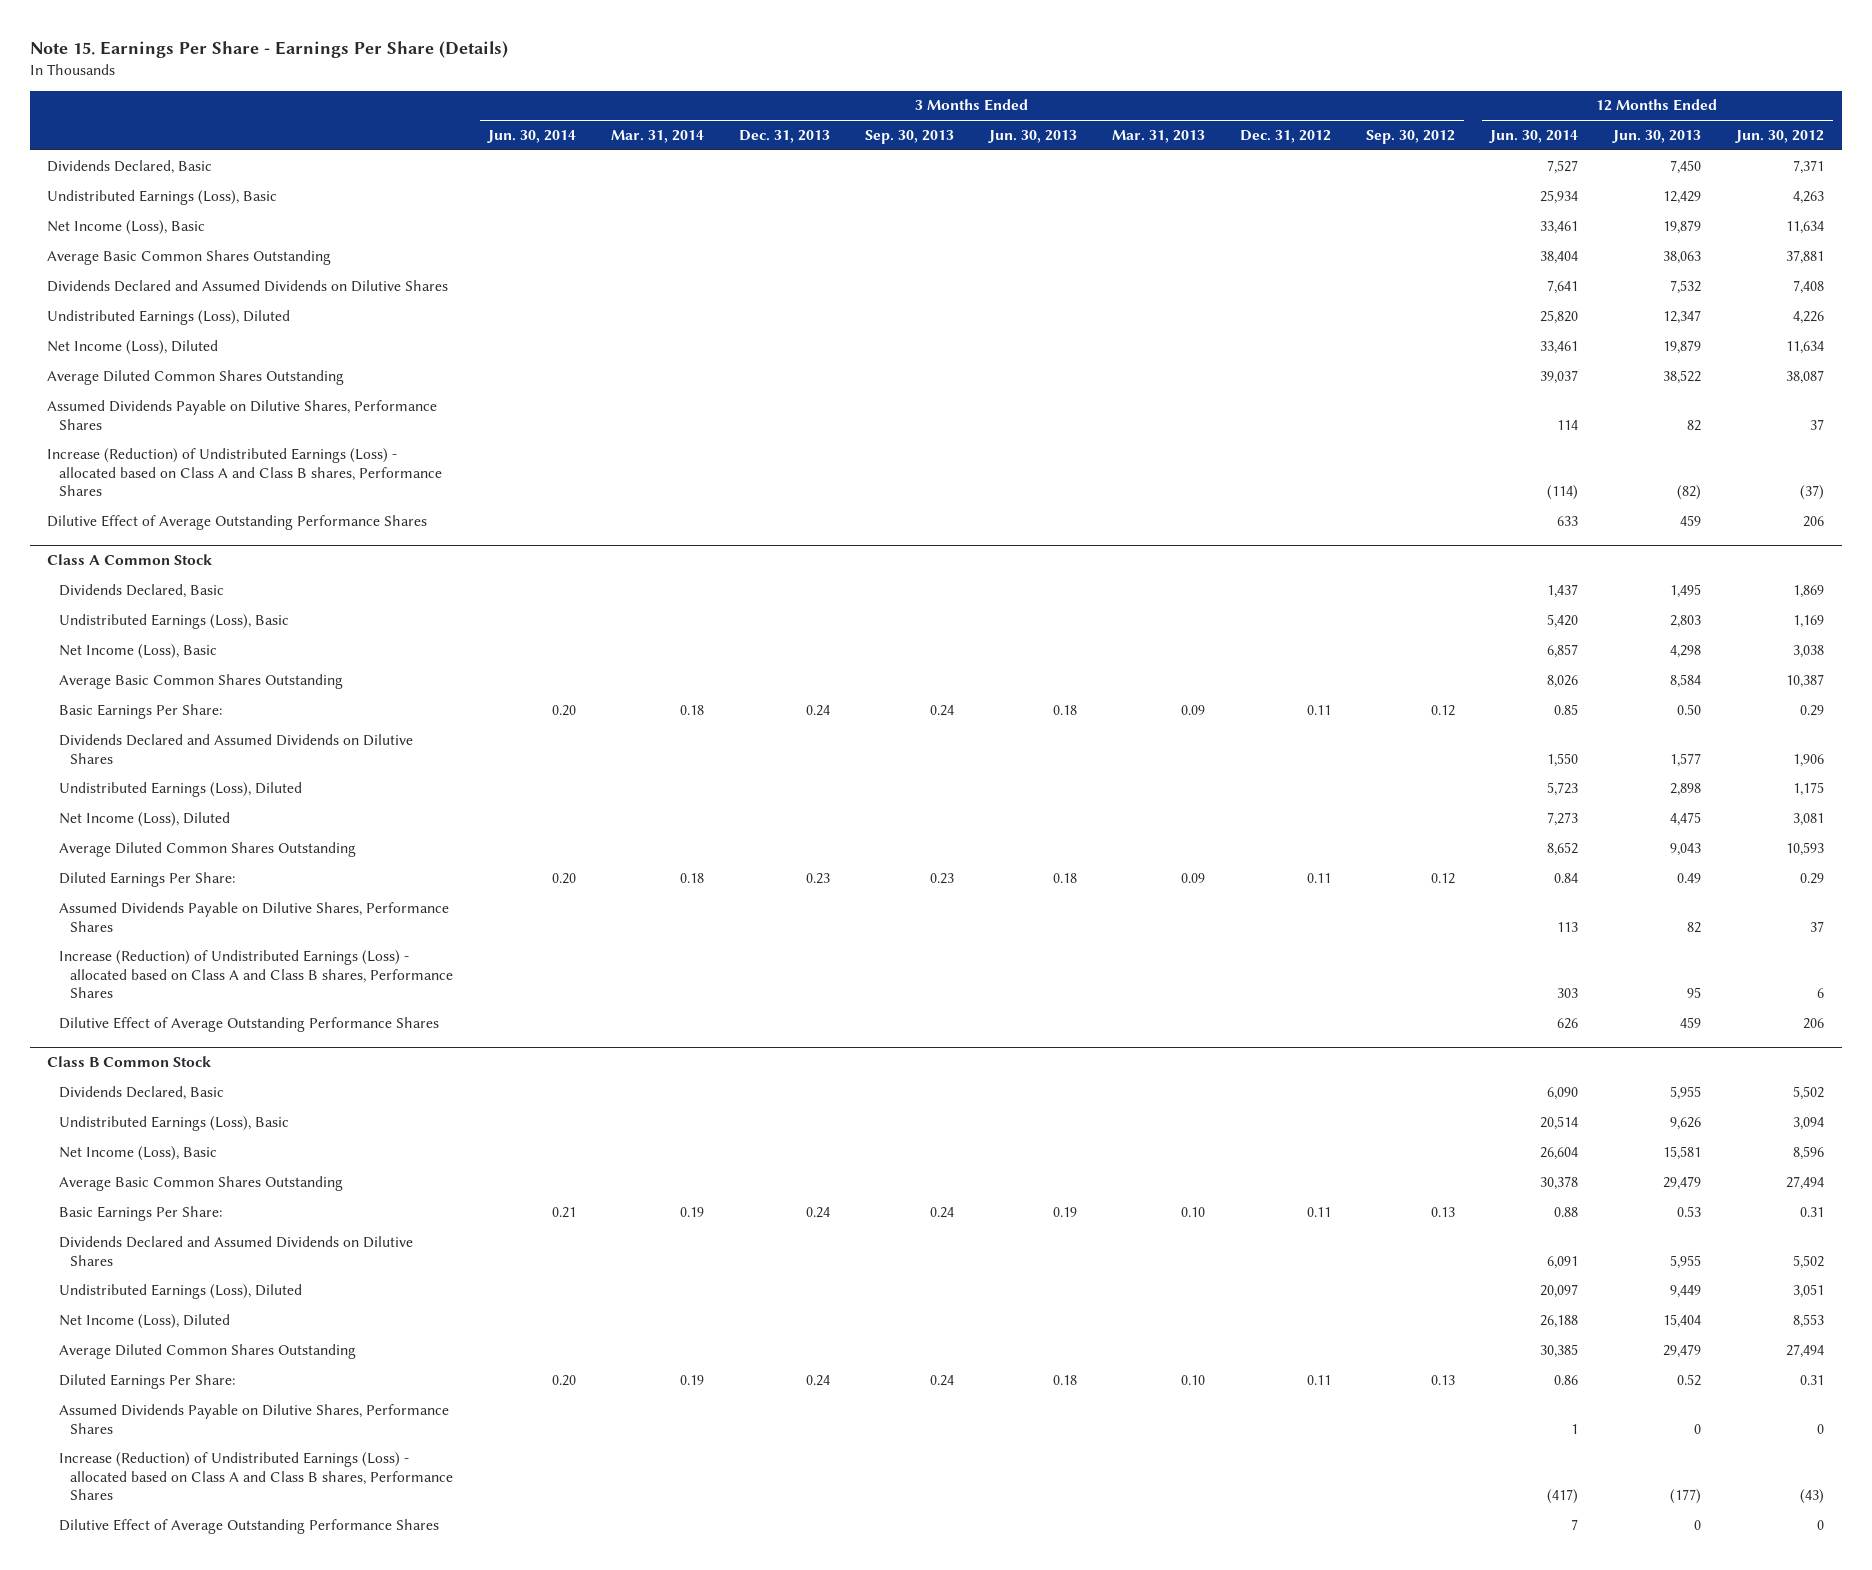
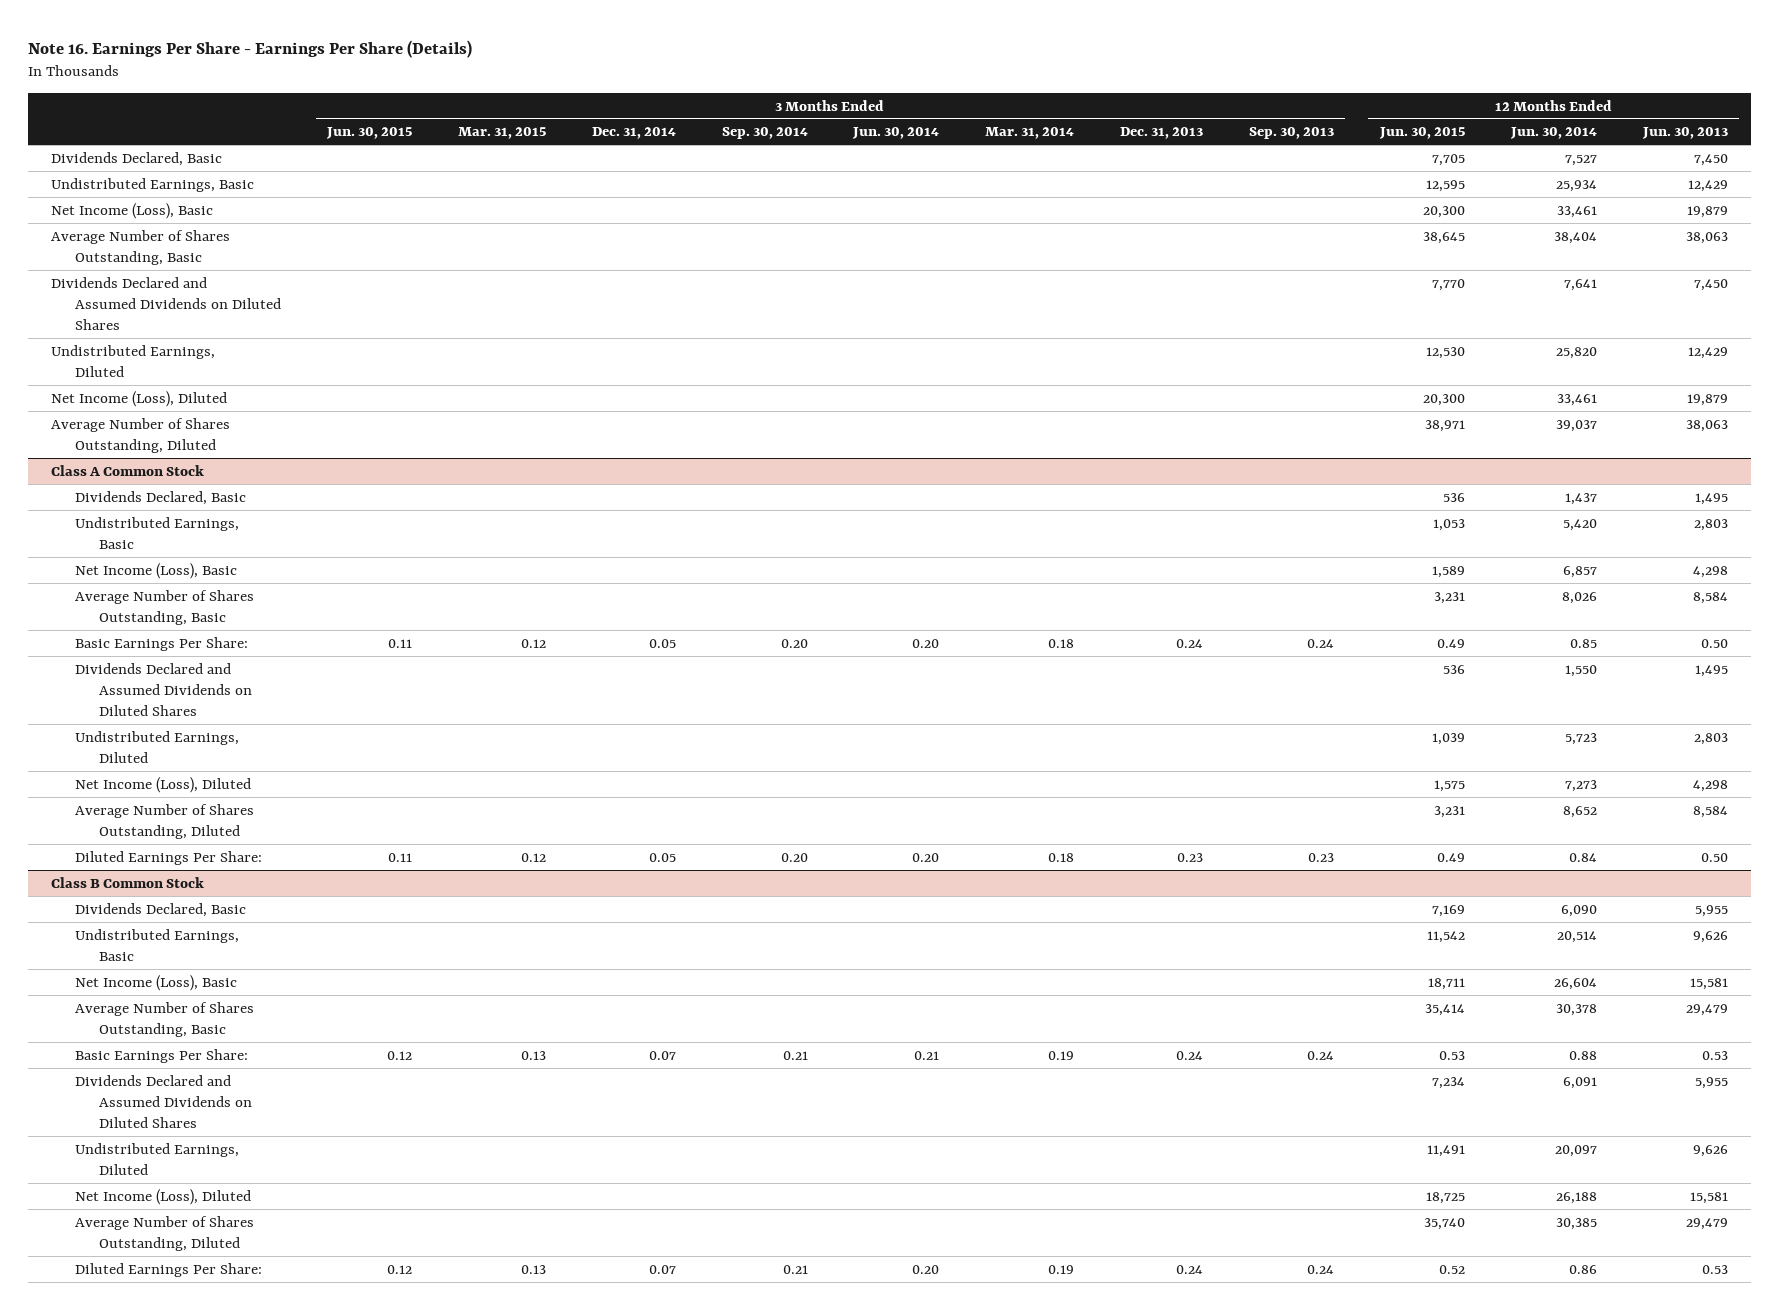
- Note 15. Earnings Per Share - Earnings Per Share (Details)
+ Note 16. Earnings Per Share - Earnings Per Share (Details)
- | 3 Months Ended Jun. 30, 2014 | 3 Months Ended Mar. 31, 2014 | 3 Months Ended Dec. 31, 2013 | 3 Months Ended Sep. 30, 2013 | 3 Months Ended Jun. 30, 2013 | 3 Months Ended Mar. 31, 2013 | 3 Months Ended Dec. 31, 2012 | 3 Months Ended Sep. 30, 2012 | 12 Months Ended Jun. 30, 2014 | 12 Months Ended Jun. 30, 2013 | 12 Months Ended Jun. 30, 2012
+ | 3 Months Ended Jun. 30, 2015 | 3 Months Ended Mar. 31, 2015 | 3 Months Ended Dec. 31, 2014 | 3 Months Ended Sep. 30, 2014 | 3 Months Ended Jun. 30, 2014 | 3 Months Ended Mar. 31, 2014 | 3 Months Ended Dec. 31, 2013 | 3 Months Ended Sep. 30, 2013 | 12 Months Ended Jun. 30, 2015 | 12 Months Ended Jun. 30, 2014 | 12 Months Ended Jun. 30, 2013
- Undistributed Earnings (Loss), Basic | | | | | | | | | 25,934 | 12,429 | 4,263
+ Undistributed Earnings, Basic | | | | | | | | | 12,595 | 25,934 | 12,429
- Average Basic Common Shares Outstanding | | | | | | | | | 38,404 | 38,063 | 37,881
- Dividends Declared and Assumed Dividends on Dilutive Shares | | | | | | | | | 7,641 | 7,532 | 7,408
- Undistributed Earnings (Loss), Diluted | | | | | | | | | 25,820 | 12,347 | 4,226
+ Average Number of Shares Outstanding, Basic | | | | | | | | | 38,645 | 38,404 | 38,063
+ Dividends Declared and Assumed Dividends on Diluted Shares | | | | | | | | | 7,770 | 7,641 | 7,450
+ Undistributed Earnings, Diluted | | | | | | | | | 12,530 | 25,820 | 12,429
- Average Diluted Common Shares Outstanding | | | | | | | | | 39,037 | 38,522 | 38,087
- Assumed Dividends Payable on Dilutive Shares, Performance Shares | | | | | | | | | 114 | 82 | 37
- Increase (Reduction) of Undistributed Earnings (Loss) - allocated based on Class A and Class B shares, Performance Shares | | | | | | | | | (114) | (82) | (37)
- Dilutive Effect of Average Outstanding Performance Shares | | | | | | | | | 633 | 459 | 206
+ Average Number of Shares Outstanding, Diluted | | | | | | | | | 38,971 | 39,037 | 38,063
@ Class A Common Stock
- Undistributed Earnings (Loss), Basic | | | | | | | | | 5,420 | 2,803 | 1,169
+ Undistributed Earnings, Basic | | | | | | | | | 1,053 | 5,420 | 2,803
- Average Basic Common Shares Outstanding | | | | | | | | | 8,026 | 8,584 | 10,387
+ Average Number of Shares Outstanding, Basic | | | | | | | | | 3,231 | 8,026 | 8,584
- Dividends Declared and Assumed Dividends on Dilutive Shares | | | | | | | | | 1,550 | 1,577 | 1,906
- Undistributed Earnings (Loss), Diluted | | | | | | | | | 5,723 | 2,898 | 1,175
- Net Income (Loss), Diluted | | | | | | | | | 7,273 | 4,475 | 3,081
- Average Diluted Common Shares Outstanding | | | | | | | | | 8,652 | 9,043 | 10,593
- Diluted Earnings Per Share: | 0.20 | 0.18 | 0.23 | 0.23 | 0.18 | 0.09 | 0.11 | 0.12 | 0.84 | 0.49 | 0.29
- Assumed Dividends Payable on Dilutive Shares, Performance Shares | | | | | | | | | 113 | 82 | 37
- Increase (Reduction) of Undistributed Earnings (Loss) - allocated based on Class A and Class B shares, Performance Shares | | | | | | | | | 303 | 95 | 6
- Dilutive Effect of Average Outstanding Performance Shares | | | | | | | | | 626 | 459 | 206
+ Dividends Declared and Assumed Dividends on Diluted Shares | | | | | | | | | 536 | 1,550 | 1,495
+ Undistributed Earnings, Diluted | | | | | | | | | 1,039 | 5,723 | 2,803
+ Net Income (Loss), Diluted | | | | | | | | | 1,575 | 7,273 | 4,298
+ Average Number of Shares Outstanding, Diluted | | | | | | | | | 3,231 | 8,652 | 8,584
+ Diluted Earnings Per Share: | 0.11 | 0.12 | 0.05 | 0.20 | 0.20 | 0.18 | 0.23 | 0.23 | 0.49 | 0.84 | 0.50
@ Class B Common Stock
- Undistributed Earnings (Loss), Basic | | | | | | | | | 20,514 | 9,626 | 3,094
+ Undistributed Earnings, Basic | | | | | | | | | 11,542 | 20,514 | 9,626
- Average Basic Common Shares Outstanding | | | | | | | | | 30,378 | 29,479 | 27,494
+ Average Number of Shares Outstanding, Basic | | | | | | | | | 35,414 | 30,378 | 29,479
- Dividends Declared and Assumed Dividends on Dilutive Shares | | | | | | | | | 6,091 | 5,955 | 5,502
- Undistributed Earnings (Loss), Diluted | | | | | | | | | 20,097 | 9,449 | 3,051
- Net Income (Loss), Diluted | | | | | | | | | 26,188 | 15,404 | 8,553
- Average Diluted Common Shares Outstanding | | | | | | | | | 30,385 | 29,479 | 27,494
- Diluted Earnings Per Share: | 0.20 | 0.19 | 0.24 | 0.24 | 0.18 | 0.10 | 0.11 | 0.13 | 0.86 | 0.52 | 0.31
- Assumed Dividends Payable on Dilutive Shares, Performance Shares | | | | | | | | | 1 | 0 | 0
- Increase (Reduction) of Undistributed Earnings (Loss) - allocated based on Class A and Class B shares, Performance Shares | | | | | | | | | (417) | (177) | (43)
- Dilutive Effect of Average Outstanding Performance Shares | | | | | | | | | 7 | 0 | 0
+ Dividends Declared and Assumed Dividends on Diluted Shares | | | | | | | | | 7,234 | 6,091 | 5,955
+ Undistributed Earnings, Diluted | | | | | | | | | 11,491 | 20,097 | 9,626
+ Net Income (Loss), Diluted | | | | | | | | | 18,725 | 26,188 | 15,581
+ Average Number of Shares Outstanding, Diluted | | | | | | | | | 35,740 | 30,385 | 29,479
+ Diluted Earnings Per Share: | 0.12 | 0.13 | 0.07 | 0.21 | 0.20 | 0.19 | 0.24 | 0.24 | 0.52 | 0.86 | 0.53

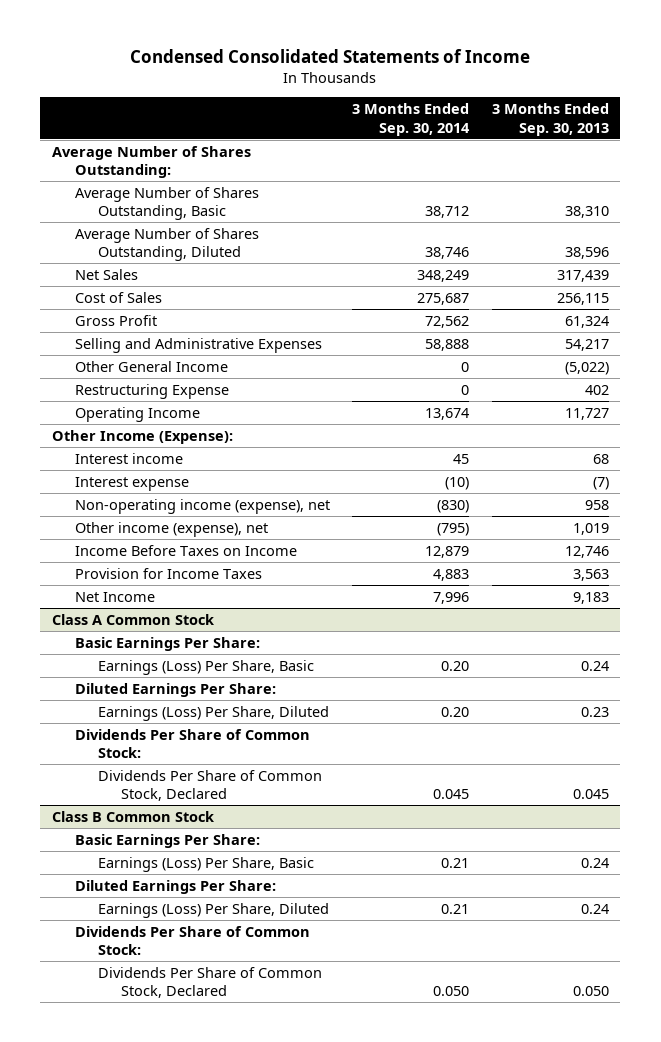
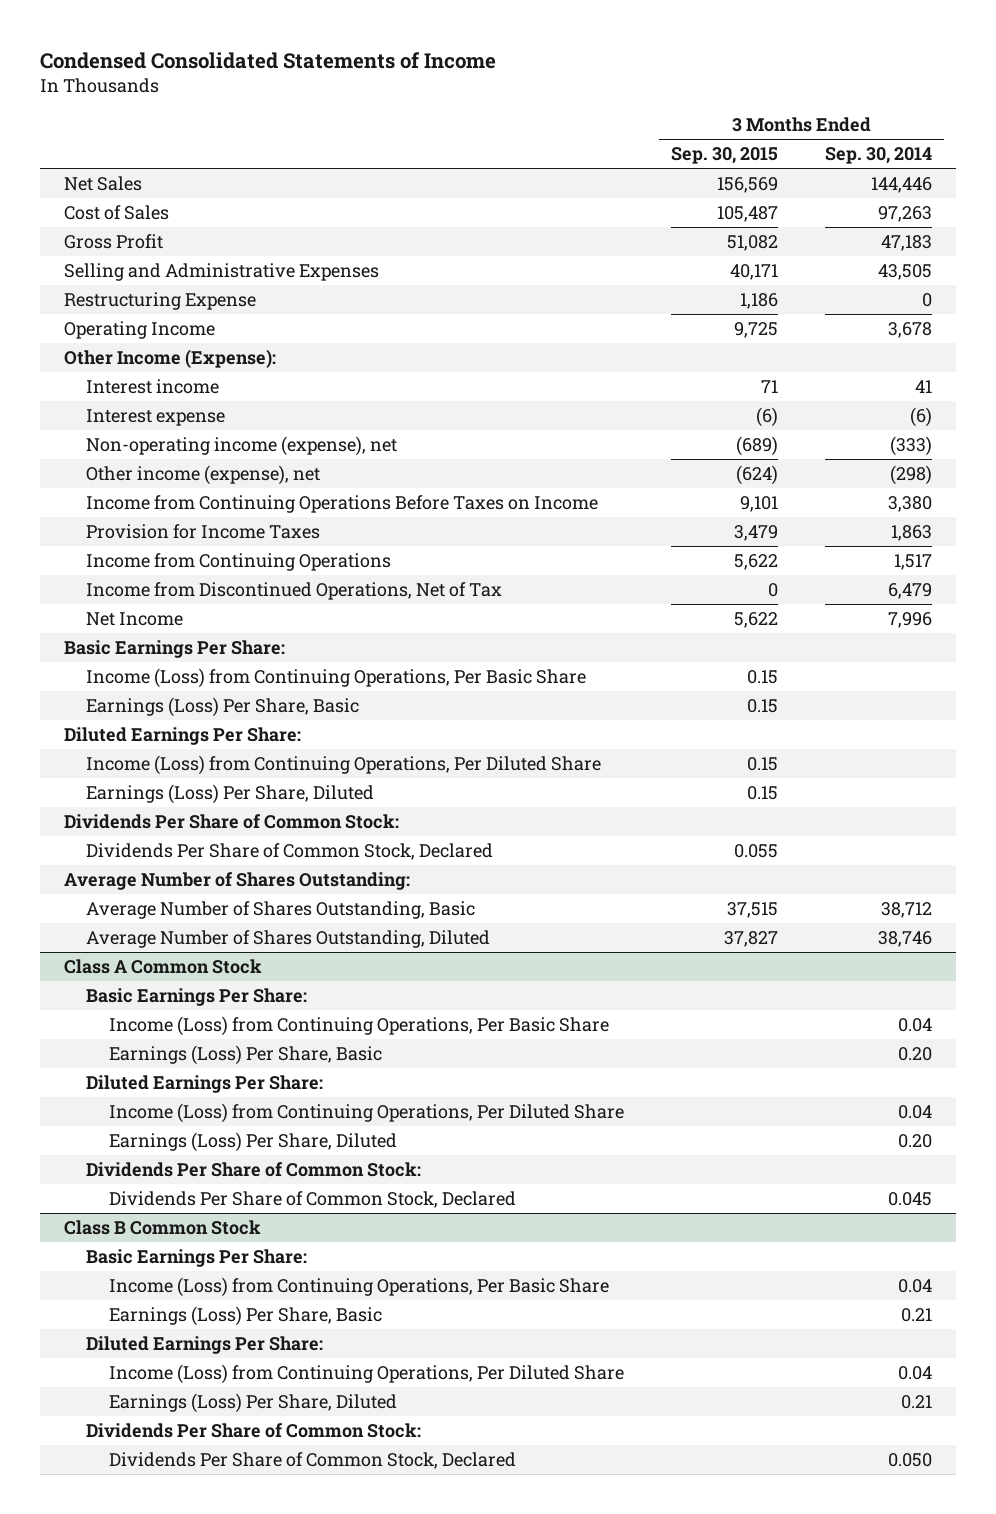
- | 3 Months Ended Sep. 30, 2014 | 3 Months Ended Sep. 30, 2013
+ | 3 Months Ended Sep. 30, 2015 | 3 Months Ended Sep. 30, 2014
- Net Sales | 348,249 | 317,439
- Cost of Sales | 275,687 | 256,115
- Gross Profit | 72,562 | 61,324
- Selling and Administrative Expenses | 58,888 | 54,217
- Other General Income | 0 | (5,022)
+ Net Sales | 156,569 | 144,446
+ Cost of Sales | 105,487 | 97,263
+ Gross Profit | 51,082 | 47,183
+ Selling and Administrative Expenses | 40,171 | 43,505
- Operating Income | 13,674 | 11,727
+ Operating Income | 9,725 | 3,678
- Interest income | 45 | 68
- Interest expense | (10) | (7)
- Non-operating income (expense), net | (830) | 958
- Other income (expense), net | (795) | 1,019
- Income Before Taxes on Income | 12,879 | 12,746
- Provision for Income Taxes | 4,883 | 3,563
+ Interest income | 71 | 41
+ Interest expense | (6) | (6)
+ Non-operating income (expense), net | (689) | (333)
+ Other income (expense), net | (624) | (298)
+ Income from Continuing Operations Before Taxes on Income | 9,101 | 3,380
+ Provision for Income Taxes | 3,479 | 1,863
+ Income from Continuing Operations | 5,622 | 1,517
+ Income from Discontinued Operations, Net of Tax | 0 | 6,479
+ Basic Earnings Per Share:
+ Income (Loss) from Continuing Operations, Per Basic Share | 0.15 |
+ Earnings (Loss) Per Share, Basic | 0.15 |
+ Diluted Earnings Per Share:
+ Income (Loss) from Continuing Operations, Per Diluted Share | 0.15 |
+ Earnings (Loss) Per Share, Diluted | 0.15 |
+ Dividends Per Share of Common Stock:
+ Dividends Per Share of Common Stock, Declared | 0.055 |
moved down: Average Number of Shares Outstanding:
moved down: Average Number of Shares Outstanding, Basic | 37,515 | 38,712
moved down: Average Number of Shares Outstanding, Diluted | 37,827 | 38,746
@ Class A Common Stock
+ Income (Loss) from Continuing Operations, Per Basic Share | | 0.04
+ Income (Loss) from Continuing Operations, Per Diluted Share | | 0.04
@ Class B Common Stock
+ Income (Loss) from Continuing Operations, Per Basic Share | | 0.04
+ Income (Loss) from Continuing Operations, Per Diluted Share | | 0.04

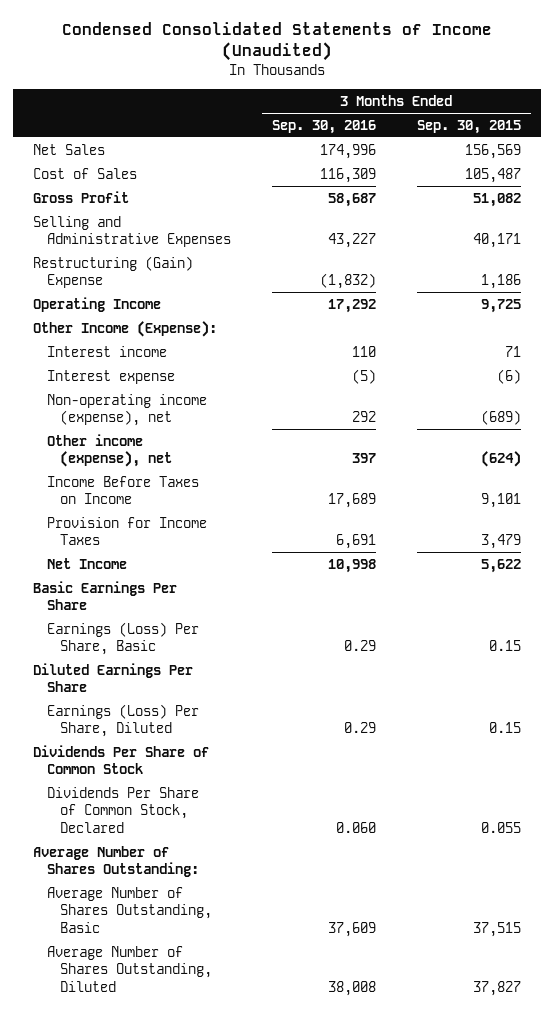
- Condensed Consolidated Statements of Income
+ Condensed Consolidated Statements of Income (Unaudited)
- | 3 Months Ended Sep. 30, 2015 | 3 Months Ended Sep. 30, 2014
+ | 3 Months Ended Sep. 30, 2016 | 3 Months Ended Sep. 30, 2015
- Restructuring Expense | 1,186 | 0
+ Restructuring (Gain) Expense | (1,832) | 1,186
- Income from Continuing Operations Before Taxes on Income | 9,101 | 3,380
+ Income Before Taxes on Income | 17,689 | 9,101
- Income from Continuing Operations | 5,622 | 1,517
- Income from Discontinued Operations, Net of Tax | 0 | 6,479
- Basic Earnings Per Share:
- Income (Loss) from Continuing Operations, Per Basic Share | 0.15 |
+ Basic Earnings Per Share
- Diluted Earnings Per Share:
- Income (Loss) from Continuing Operations, Per Diluted Share | 0.15 |
+ Diluted Earnings Per Share
- Dividends Per Share of Common Stock:
+ Dividends Per Share of Common Stock
- Class A Common Stock
- Basic Earnings Per Share:
- Income (Loss) from Continuing Operations, Per Basic Share | | 0.04
- Earnings (Loss) Per Share, Basic | | 0.20
- Diluted Earnings Per Share:
- Income (Loss) from Continuing Operations, Per Diluted Share | | 0.04
- Earnings (Loss) Per Share, Diluted | | 0.20
- Dividends Per Share of Common Stock:
- Dividends Per Share of Common Stock, Declared | | 0.045
- Class B Common Stock
- Basic Earnings Per Share:
- Income (Loss) from Continuing Operations, Per Basic Share | | 0.04
- Earnings (Loss) Per Share, Basic | | 0.21
- Diluted Earnings Per Share:
- Income (Loss) from Continuing Operations, Per Diluted Share | | 0.04
- Earnings (Loss) Per Share, Diluted | | 0.21
- Dividends Per Share of Common Stock:
- Dividends Per Share of Common Stock, Declared | | 0.050

